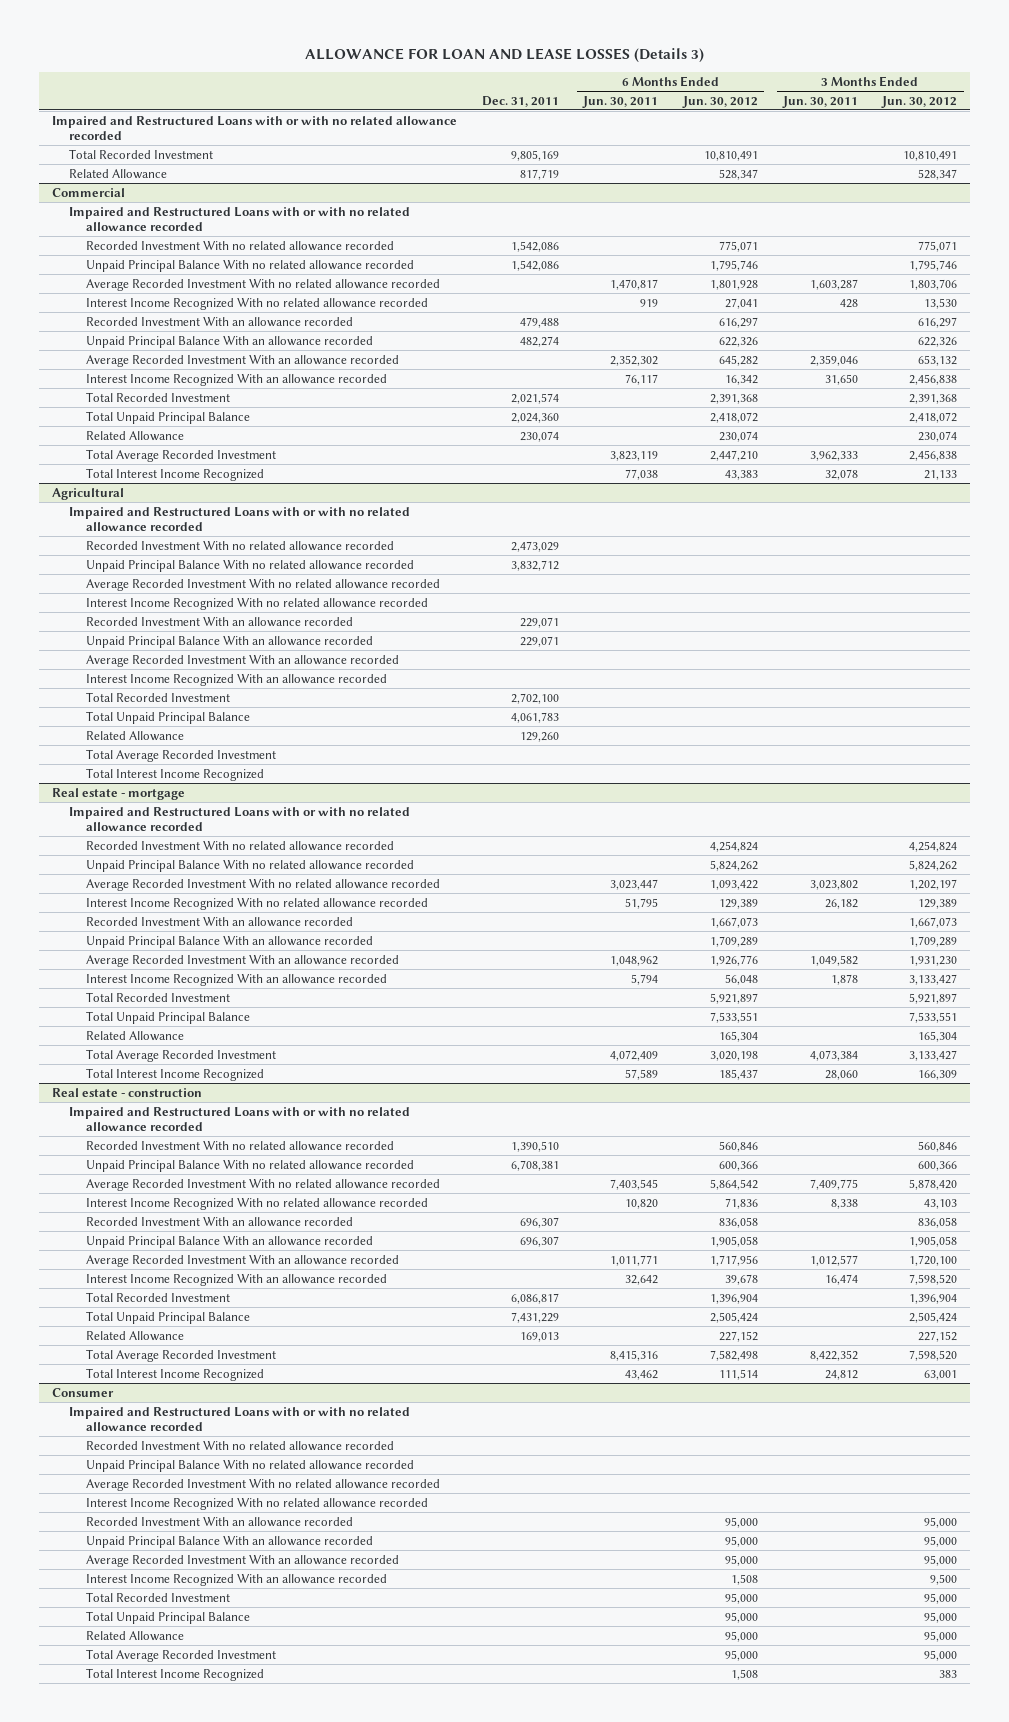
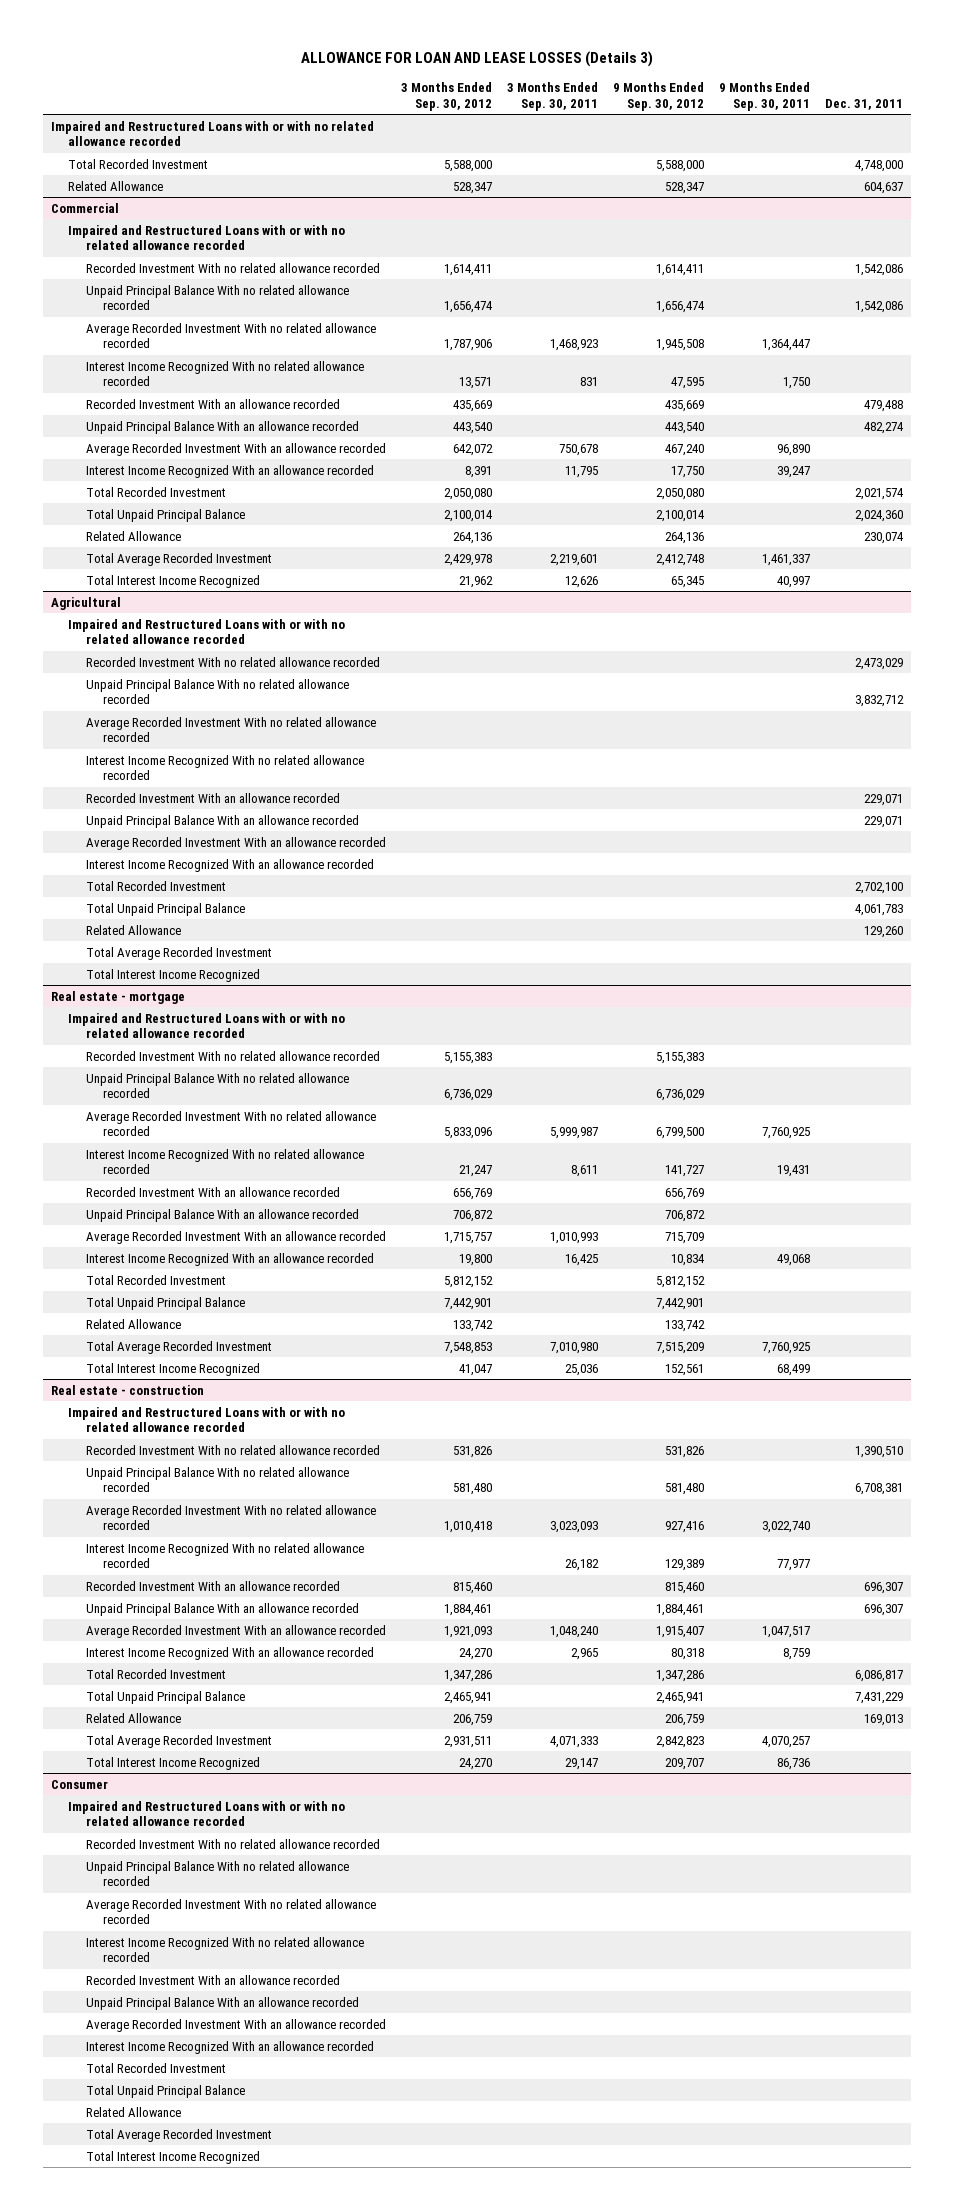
- | Dec. 31, 2011 | 6 Months Ended Jun. 30, 2011 | 6 Months Ended Jun. 30, 2012 | 3 Months Ended Jun. 30, 2011 | 3 Months Ended Jun. 30, 2012
+ | 3 Months Ended Sep. 30, 2012 | 3 Months Ended Sep. 30, 2011 | 9 Months Ended Sep. 30, 2012 | 9 Months Ended Sep. 30, 2011 | Dec. 31, 2011
- Total Recorded Investment | 9,805,169 | | 10,810,491 | | 10,810,491
- Related Allowance | 817,719 | | 528,347 | | 528,347
+ Total Recorded Investment | 5,588,000 | | 5,588,000 | | 4,748,000
+ Related Allowance | 528,347 | | 528,347 | | 604,637

